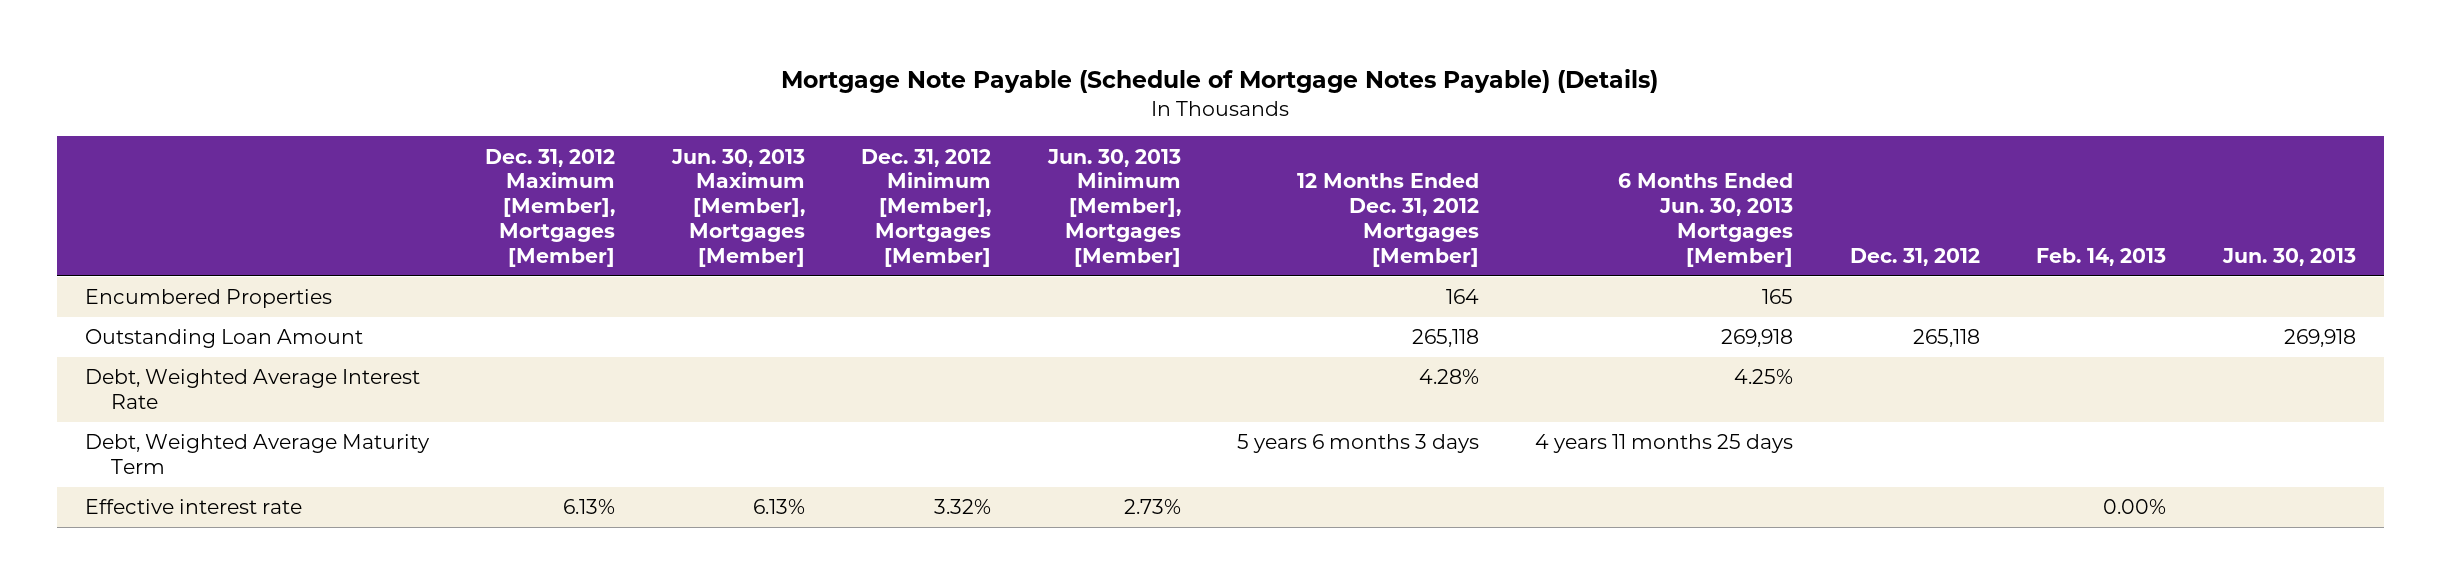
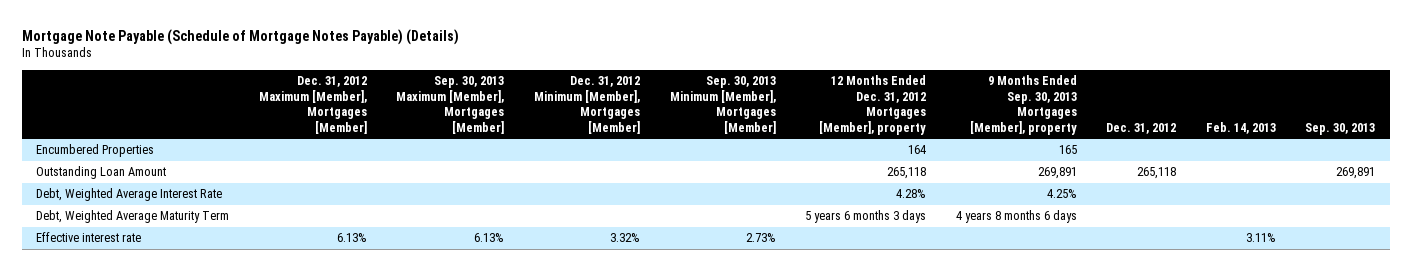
- | Dec. 31, 2012 Maximum [Member], Mortgages [Member] | Jun. 30, 2013 Maximum [Member], Mortgages [Member] | Dec. 31, 2012 Minimum [Member], Mortgages [Member] | Jun. 30, 2013 Minimum [Member], Mortgages [Member] | 12 Months Ended Dec. 31, 2012 Mortgages [Member] | 6 Months Ended Jun. 30, 2013 Mortgages [Member] | Dec. 31, 2012 | Feb. 14, 2013 | Jun. 30, 2013
+ | Dec. 31, 2012 Maximum [Member], Mortgages [Member] | Sep. 30, 2013 Maximum [Member], Mortgages [Member] | Dec. 31, 2012 Minimum [Member], Mortgages [Member] | Sep. 30, 2013 Minimum [Member], Mortgages [Member] | 12 Months Ended Dec. 31, 2012 Mortgages [Member], property | 9 Months Ended Sep. 30, 2013 Mortgages [Member], property | Dec. 31, 2012 | Feb. 14, 2013 | Sep. 30, 2013
- Effective interest rate | 6.13% | 6.13% | 3.32% | 2.73% | | | | 0.00% |
+ Effective interest rate | 6.13% | 6.13% | 3.32% | 2.73% | | | | 3.11% |

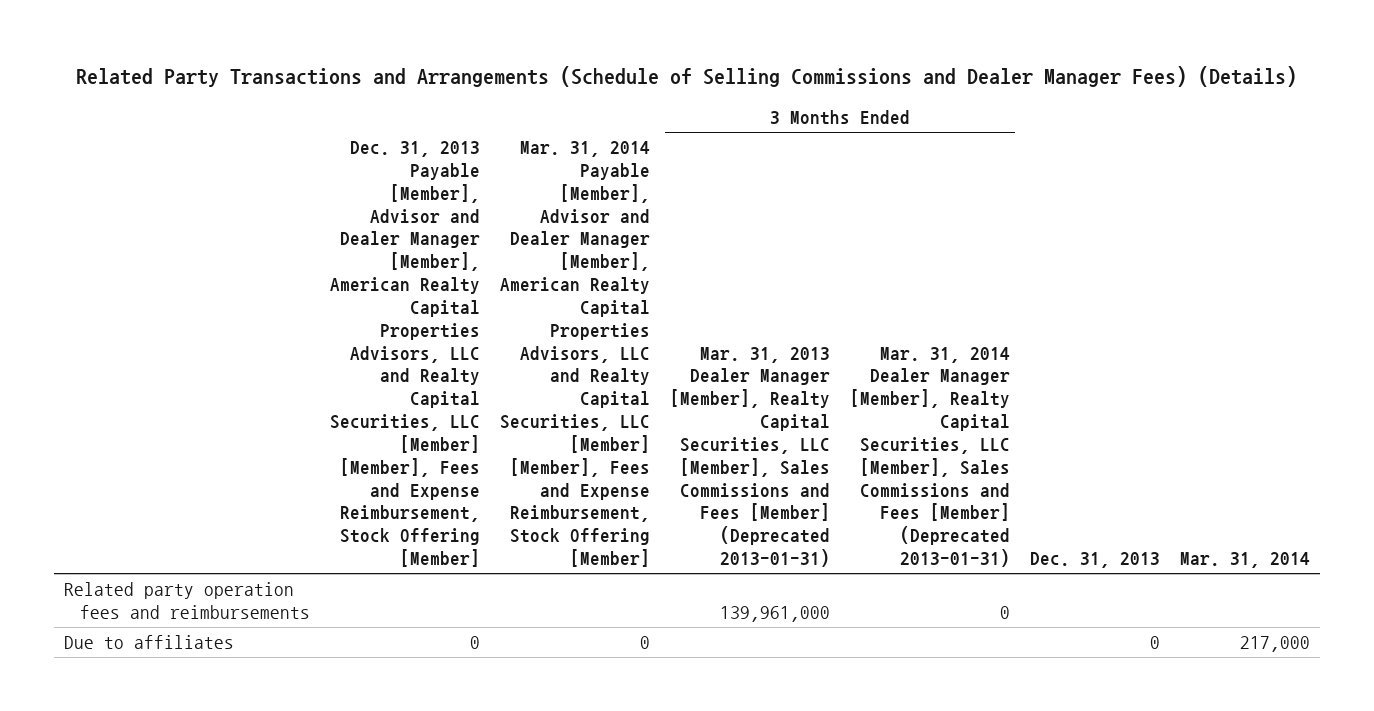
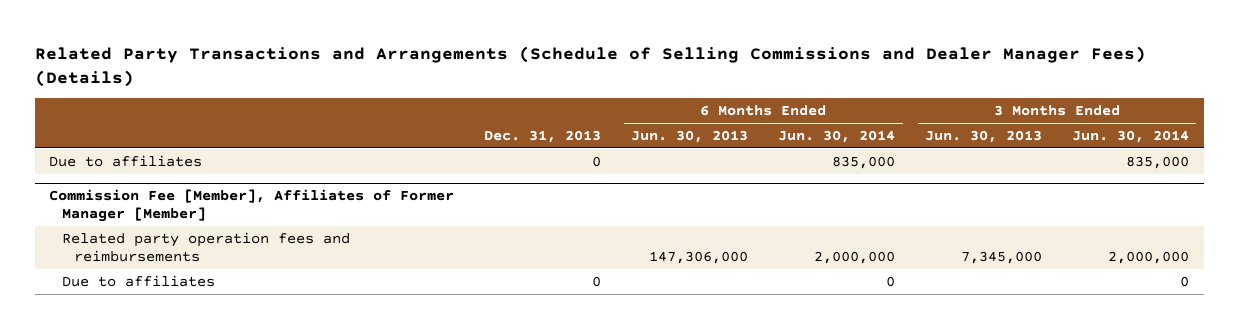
- | Dec. 31, 2013 Payable [Member], Advisor and Dealer Manager [Member], American Realty Capital Properties Advisors, LLC and Realty Capital Securities, LLC [Member] [Member], Fees and Expense Reimbursement, Stock Offering [Member] | Mar. 31, 2014 Payable [Member], Advisor and Dealer Manager [Member], American Realty Capital Properties Advisors, LLC and Realty Capital Securities, LLC [Member] [Member], Fees and Expense Reimbursement, Stock Offering [Member] | 3 Months Ended Mar. 31, 2013 Dealer Manager [Member], Realty Capital Securities, LLC [Member], Sales Commissions and Fees [Member] (Deprecated 2013-01-31) | 3 Months Ended Mar. 31, 2014 Dealer Manager [Member], Realty Capital Securities, LLC [Member], Sales Commissions and Fees [Member] (Deprecated 2013-01-31) | Dec. 31, 2013 | Mar. 31, 2014
+ | Dec. 31, 2013 | 6 Months Ended Jun. 30, 2013 | 6 Months Ended Jun. 30, 2014 | 3 Months Ended Jun. 30, 2013 | 3 Months Ended Jun. 30, 2014
- Related party operation fees and reimbursements | | | 139,961,000 | 0 | |
+ Commission Fee [Member], Affiliates of Former Manager [Member]
+ Related party operation fees and reimbursements | | 147,306,000 | 2,000,000 | 7,345,000 | 2,000,000
+ Due to affiliates | 0 | | 0 | | 0

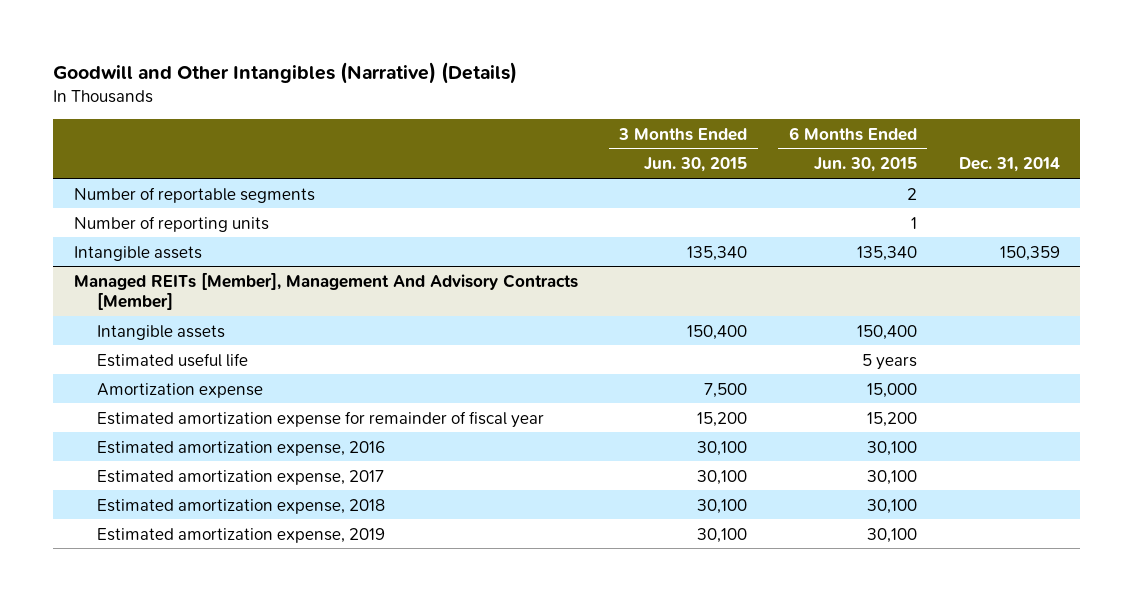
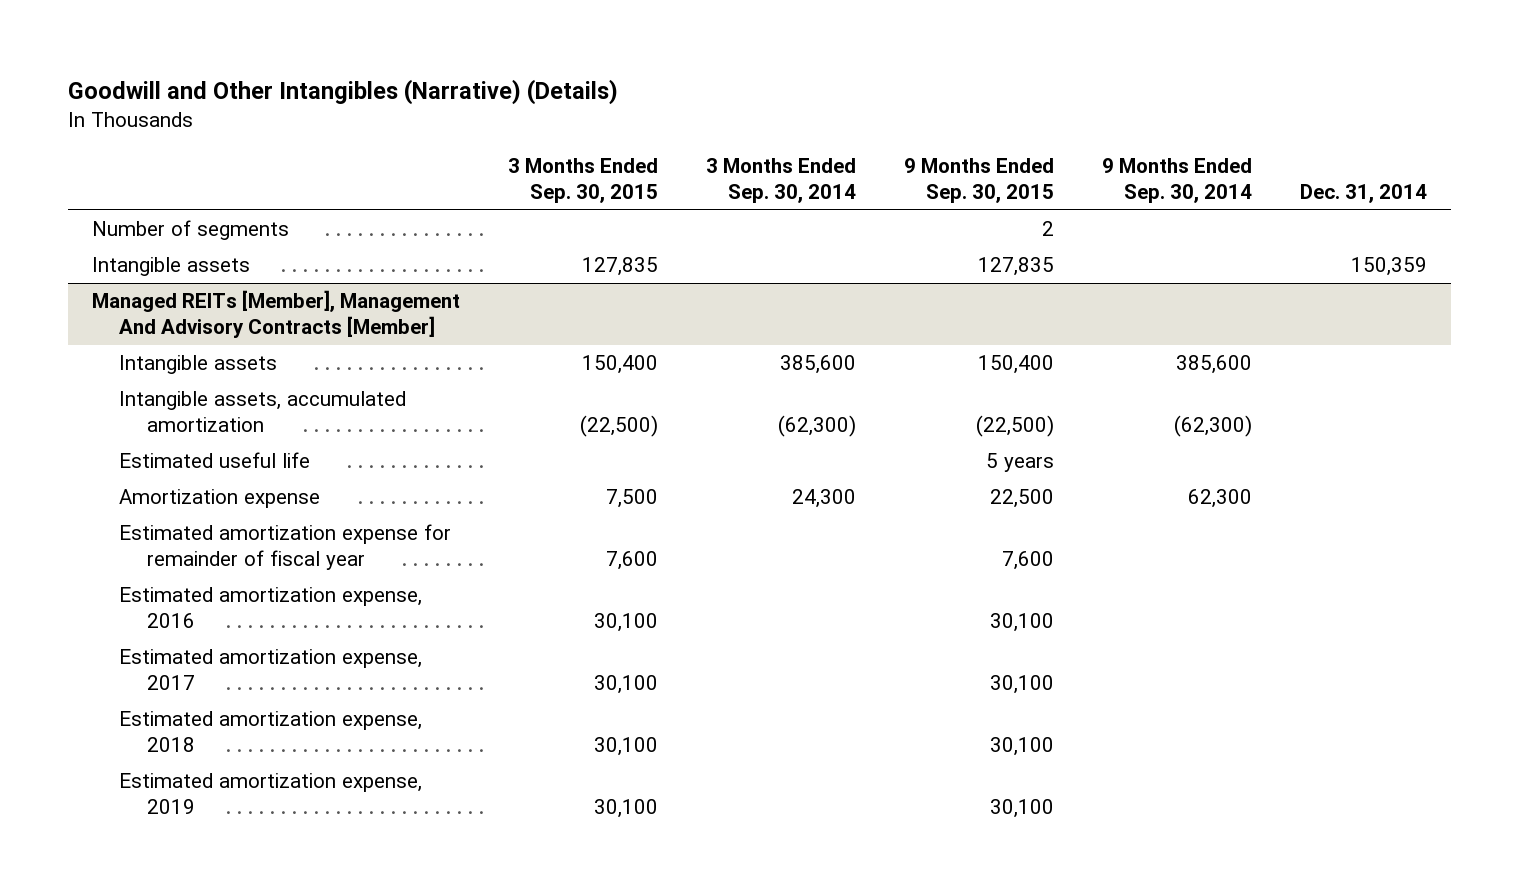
- | 3 Months Ended Jun. 30, 2015 | 6 Months Ended Jun. 30, 2015 | Dec. 31, 2014
+ | 3 Months Ended Sep. 30, 2015 | 3 Months Ended Sep. 30, 2014 | 9 Months Ended Sep. 30, 2015 | 9 Months Ended Sep. 30, 2014 | Dec. 31, 2014
- Number of reportable segments | | 2 |
- Number of reporting units | | 1 |
+ Number of segments | | | 2 | |
@ Managed REITs [Member], Management And Advisory Contracts [Member]
+ Intangible assets, accumulated amortization | (22,500) | (62,300) | (22,500) | (62,300) |

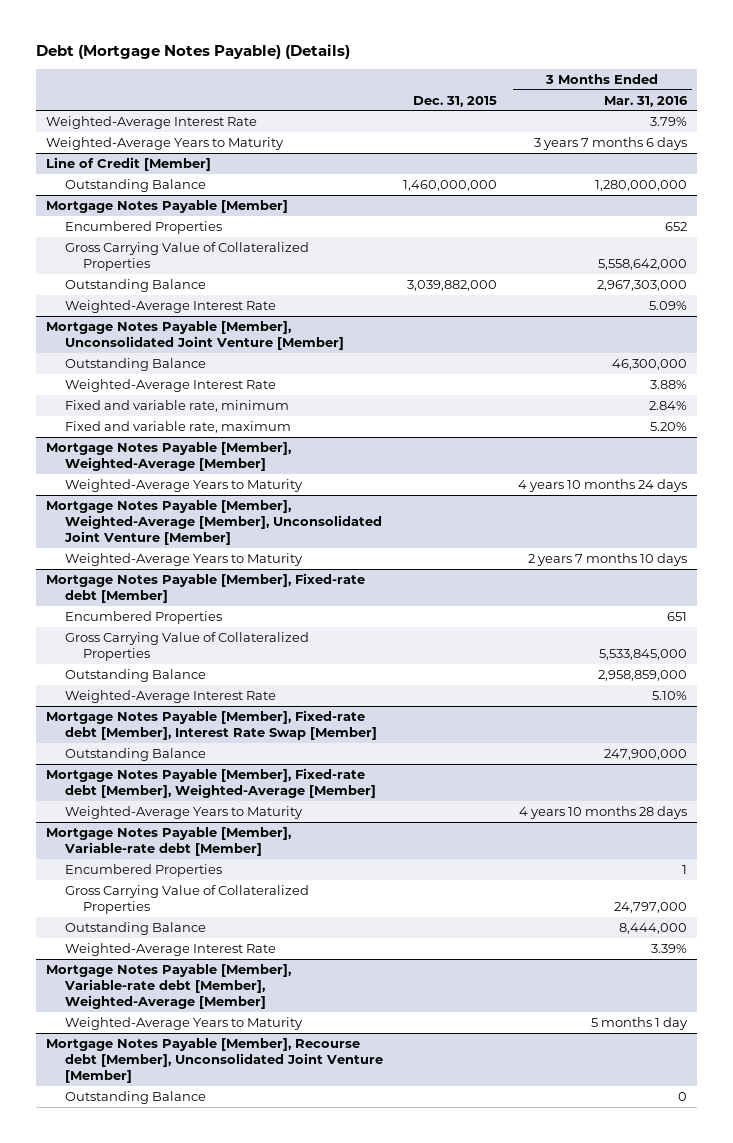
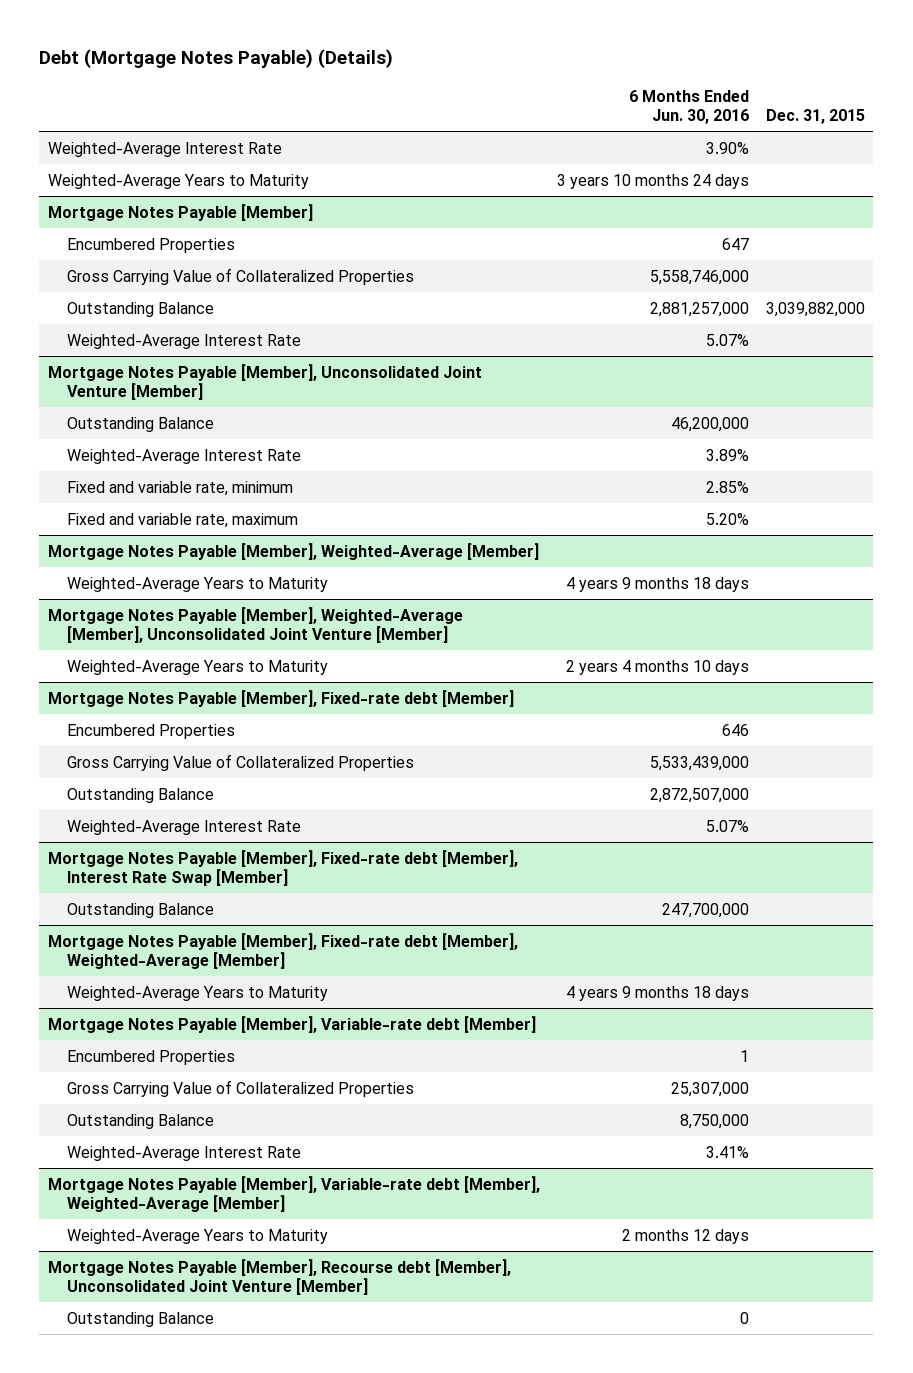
- | Dec. 31, 2015 | 3 Months Ended Mar. 31, 2016
+ | 6 Months Ended Jun. 30, 2016 | Dec. 31, 2015
- Line of Credit [Member]
- Outstanding Balance | 1,460,000,000 | 1,280,000,000

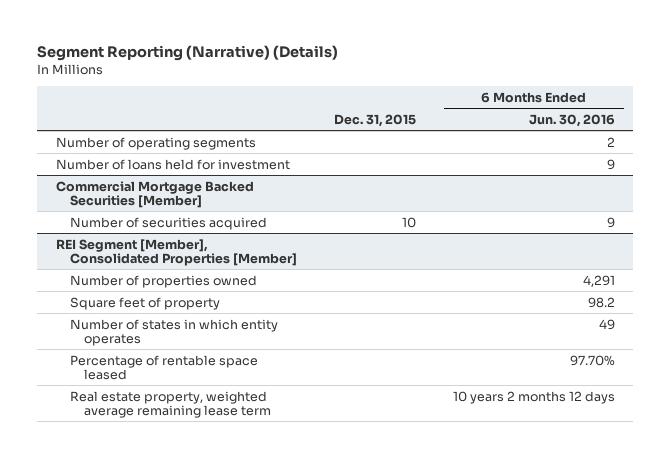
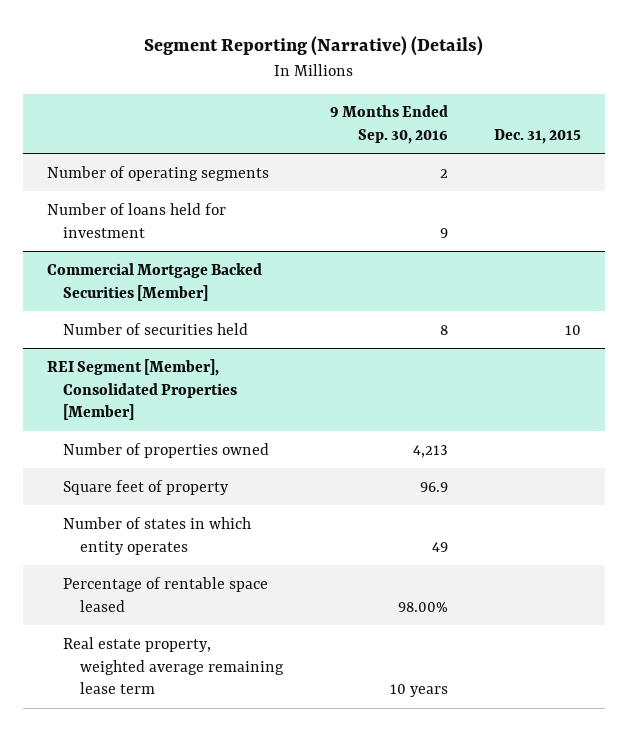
- | Dec. 31, 2015 | 6 Months Ended Jun. 30, 2016
+ | 9 Months Ended Sep. 30, 2016 | Dec. 31, 2015
@ Commercial Mortgage Backed Securities [Member]
- Number of securities acquired | 10 | 9
+ Number of securities held | 8 | 10

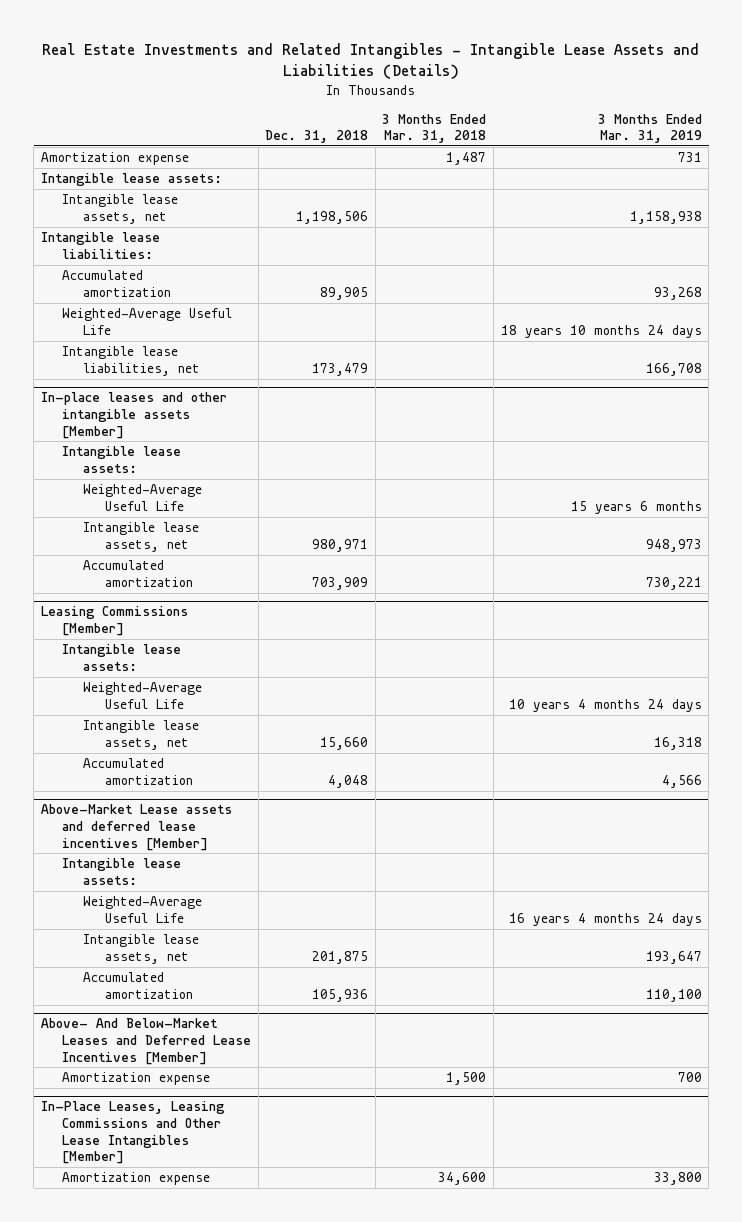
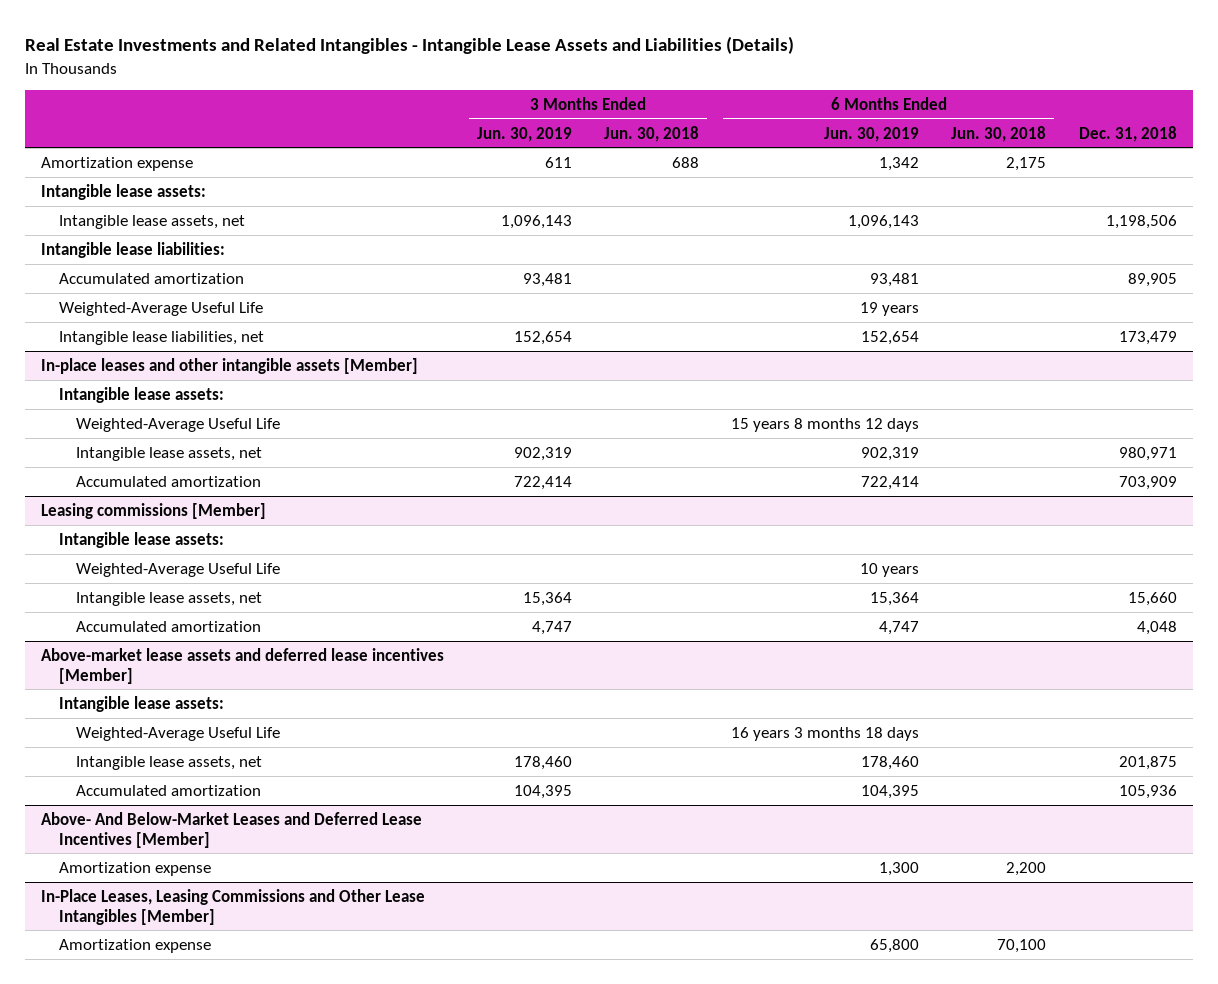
- | Dec. 31, 2018 | 3 Months Ended Mar. 31, 2018 | 3 Months Ended Mar. 31, 2019
+ | 3 Months Ended Jun. 30, 2019 | 3 Months Ended Jun. 30, 2018 | 6 Months Ended Jun. 30, 2019 | 6 Months Ended Jun. 30, 2018 | Dec. 31, 2018
- Leasing Commissions [Member]
+ Leasing commissions [Member]
- Above-Market Lease assets and deferred lease incentives [Member]
+ Above-market lease assets and deferred lease incentives [Member]

